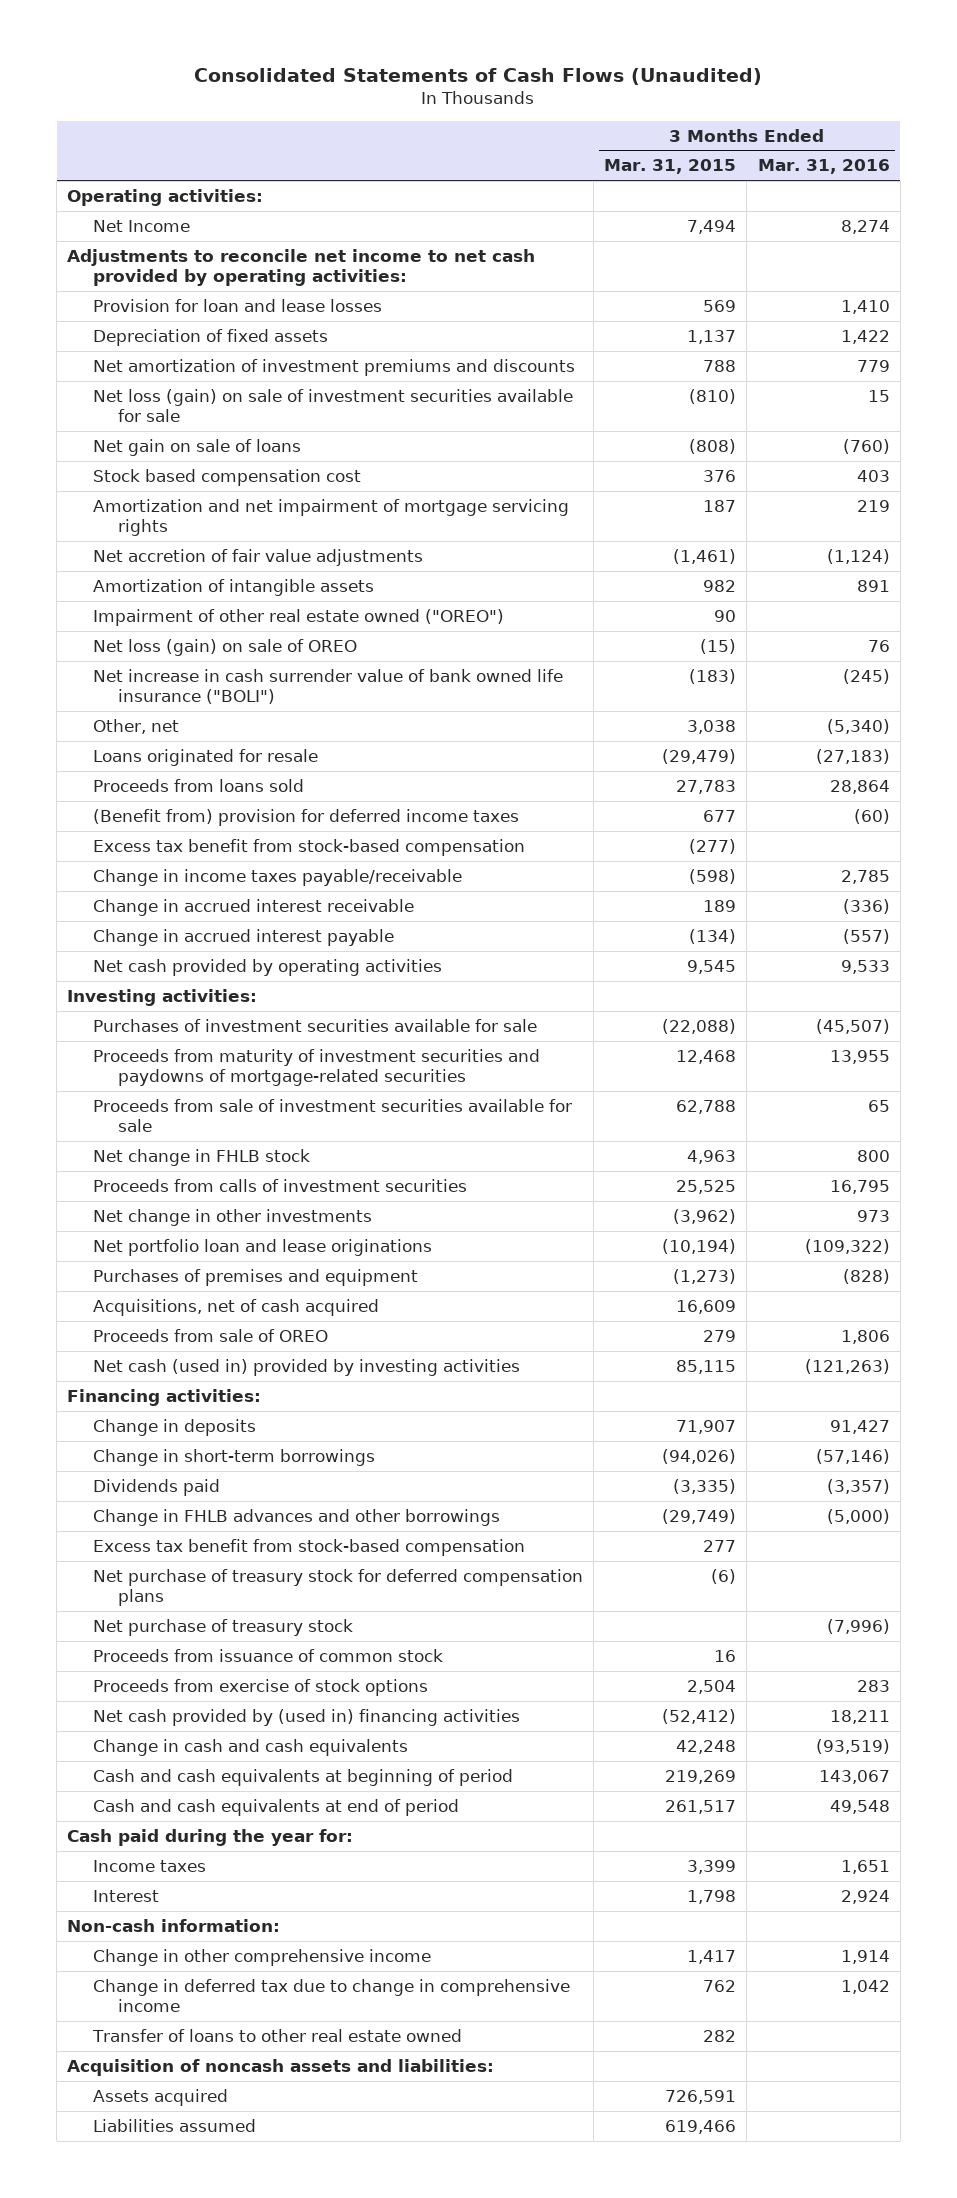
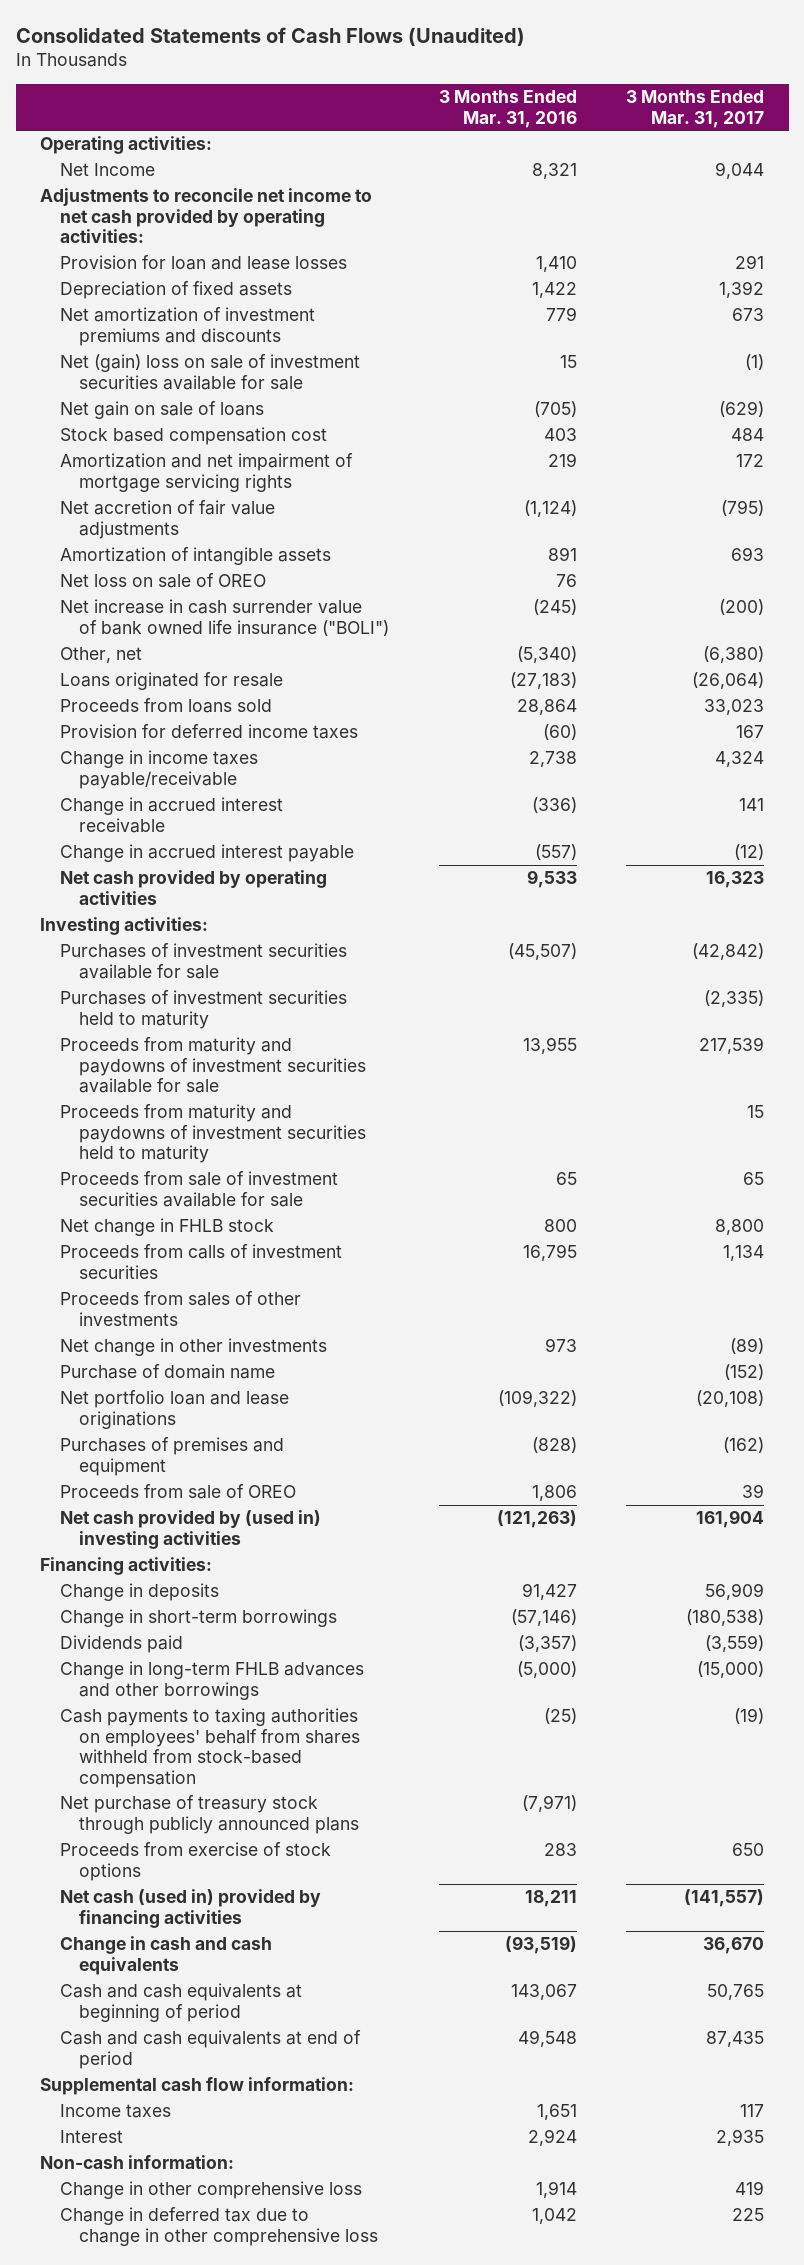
- | 3 Months Ended Mar. 31, 2015 | 3 Months Ended Mar. 31, 2016
+ | 3 Months Ended Mar. 31, 2016 | 3 Months Ended Mar. 31, 2017
- Net Income | 7,494 | 8,274
+ Net Income | 8,321 | 9,044
- Net loss (gain) on sale of investment securities available for sale | (810) | 15
- Net gain on sale of loans | (808) | (760)
+ Net (gain) loss on sale of investment securities available for sale | 15 | (1)
+ Net gain on sale of loans | (705) | (629)
- Impairment of other real estate owned ("OREO") | 90 |
- Net loss (gain) on sale of OREO | (15) | 76
+ Net loss on sale of OREO | 76 |
- (Benefit from) provision for deferred income taxes | 677 | (60)
- Excess tax benefit from stock-based compensation | (277) |
- Change in income taxes payable/receivable | (598) | 2,785
+ Provision for deferred income taxes | (60) | 167
+ Change in income taxes payable/receivable | 2,738 | 4,324
- Proceeds from maturity of investment securities and paydowns of mortgage-related securities | 12,468 | 13,955
+ Purchases of investment securities held to maturity | | (2,335)
+ Proceeds from maturity and paydowns of investment securities available for sale | 13,955 | 217,539
+ Proceeds from maturity and paydowns of investment securities held to maturity | | 15
+ Proceeds from sales of other investments
+ Purchase of domain name | | (152)
- Acquisitions, net of cash acquired | 16,609 |
- Net cash (used in) provided by investing activities | 85,115 | (121,263)
+ Net cash provided by (used in) investing activities | (121,263) | 161,904
- Change in FHLB advances and other borrowings | (29,749) | (5,000)
- Excess tax benefit from stock-based compensation | 277 |
- Net purchase of treasury stock for deferred compensation plans | (6) |
- Net purchase of treasury stock | | (7,996)
- Proceeds from issuance of common stock | 16 |
+ Change in long-term FHLB advances and other borrowings | (5,000) | (15,000)
+ Cash payments to taxing authorities on employees' behalf from shares withheld from stock-based compensation | (25) | (19)
+ Net purchase of treasury stock through publicly announced plans | (7,971) |
- Net cash provided by (used in) financing activities | (52,412) | 18,211
+ Net cash (used in) provided by financing activities | 18,211 | (141,557)
- Cash paid during the year for:
+ Supplemental cash flow information:
- Change in other comprehensive income | 1,417 | 1,914
- Change in deferred tax due to change in comprehensive income | 762 | 1,042
- Transfer of loans to other real estate owned | 282 |
- Acquisition of noncash assets and liabilities:
- Assets acquired | 726,591 |
- Liabilities assumed | 619,466 |
+ Change in other comprehensive loss | 1,914 | 419
+ Change in deferred tax due to change in other comprehensive loss | 1,042 | 225

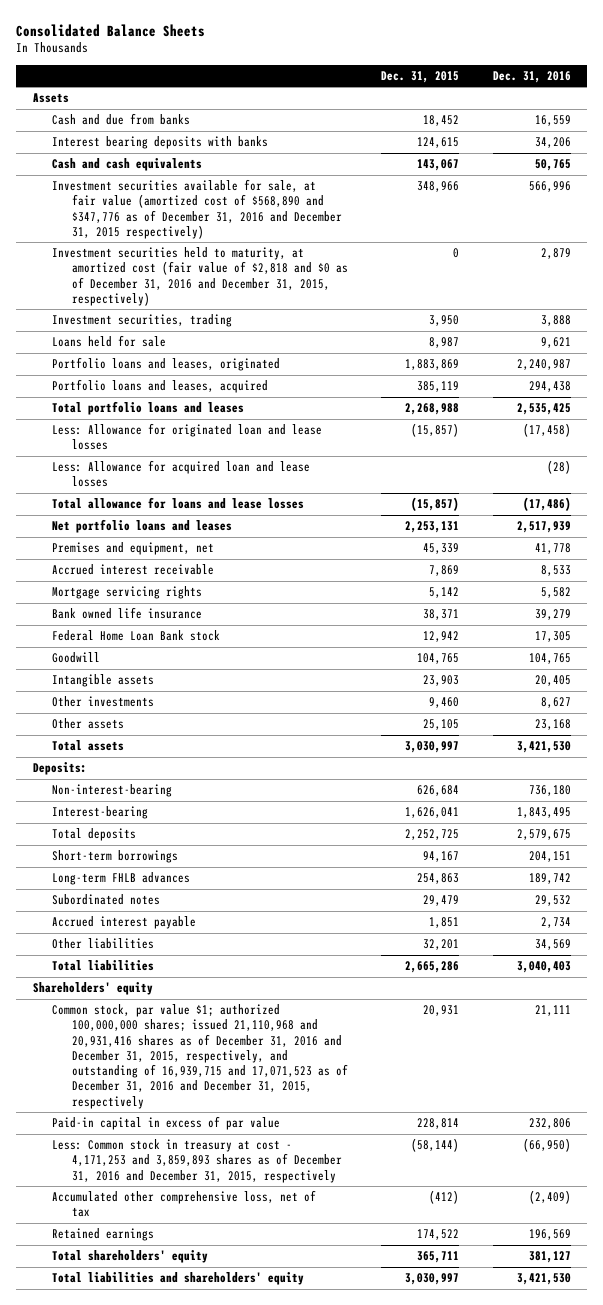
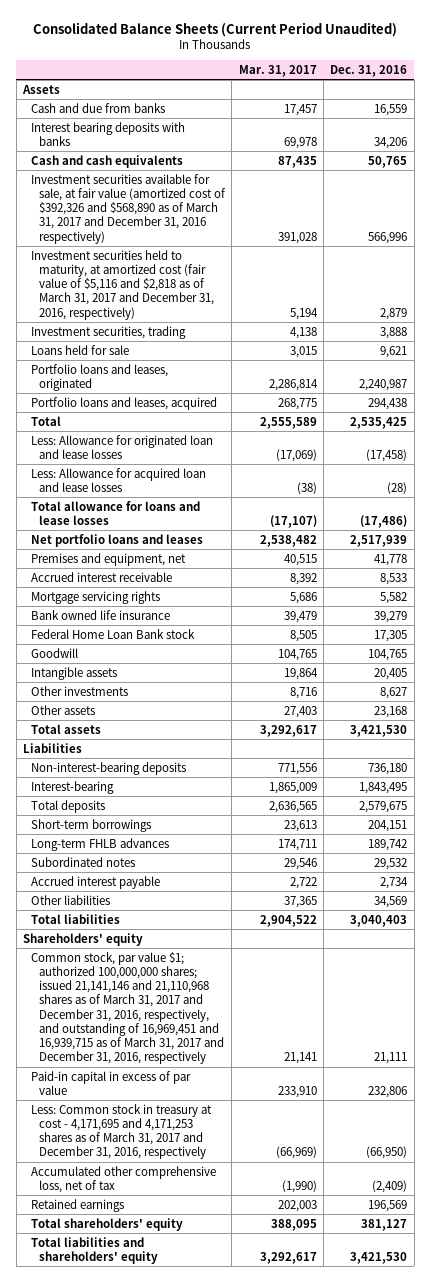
- Consolidated Balance Sheets
+ Consolidated Balance Sheets (Current Period Unaudited)
- | Dec. 31, 2015 | Dec. 31, 2016
+ | Mar. 31, 2017 | Dec. 31, 2016
- Investment securities available for sale, at fair value (amortized cost of $568,890 and $347,776 as of December 31, 2016 and December 31, 2015 respectively) | 348,966 | 566,996
- Investment securities held to maturity, at amortized cost (fair value of $2,818 and $0 as of December 31, 2016 and December 31, 2015, respectively) | 0 | 2,879
+ Investment securities available for sale, at fair value (amortized cost of $392,326 and $568,890 as of March 31, 2017 and December 31, 2016 respectively) | 391,028 | 566,996
+ Investment securities held to maturity, at amortized cost (fair value of $5,116 and $2,818 as of March 31, 2017 and December 31, 2016, respectively) | 5,194 | 2,879
- Total portfolio loans and leases | 2,268,988 | 2,535,425
+ Total | 2,555,589 | 2,535,425
- Deposits:
- Non-interest-bearing | 626,684 | 736,180
+ Liabilities
+ Non-interest-bearing deposits | 771,556 | 736,180
- Common stock, par value $1; authorized 100,000,000 shares; issued 21,110,968 and 20,931,416 shares as of December 31, 2016 and December 31, 2015, respectively, and outstanding of 16,939,715 and 17,071,523 as of December 31, 2016 and December 31, 2015, respectively | 20,931 | 21,111
+ Common stock, par value $1; authorized 100,000,000 shares; issued 21,141,146 and 21,110,968 shares as of March 31, 2017 and December 31, 2016, respectively, and outstanding of 16,969,451 and 16,939,715 as of March 31, 2017 and December 31, 2016, respectively | 21,141 | 21,111
- Less: Common stock in treasury at cost - 4,171,253 and 3,859,893 shares as of December 31, 2016 and December 31, 2015, respectively | (58,144) | (66,950)
+ Less: Common stock in treasury at cost - 4,171,695 and 4,171,253 shares as of March 31, 2017 and December 31, 2016, respectively | (66,969) | (66,950)

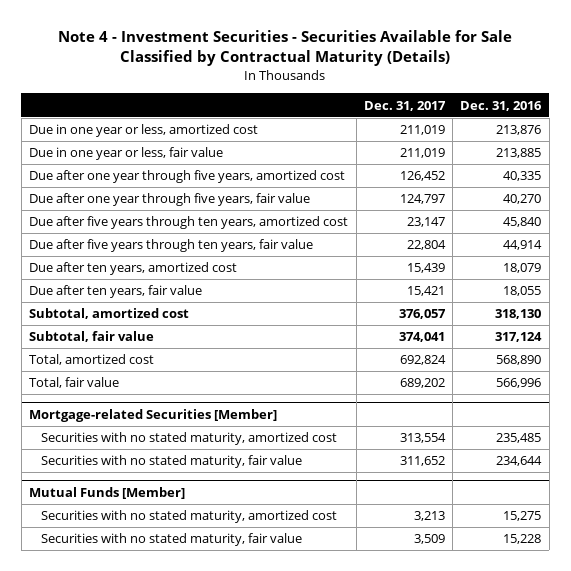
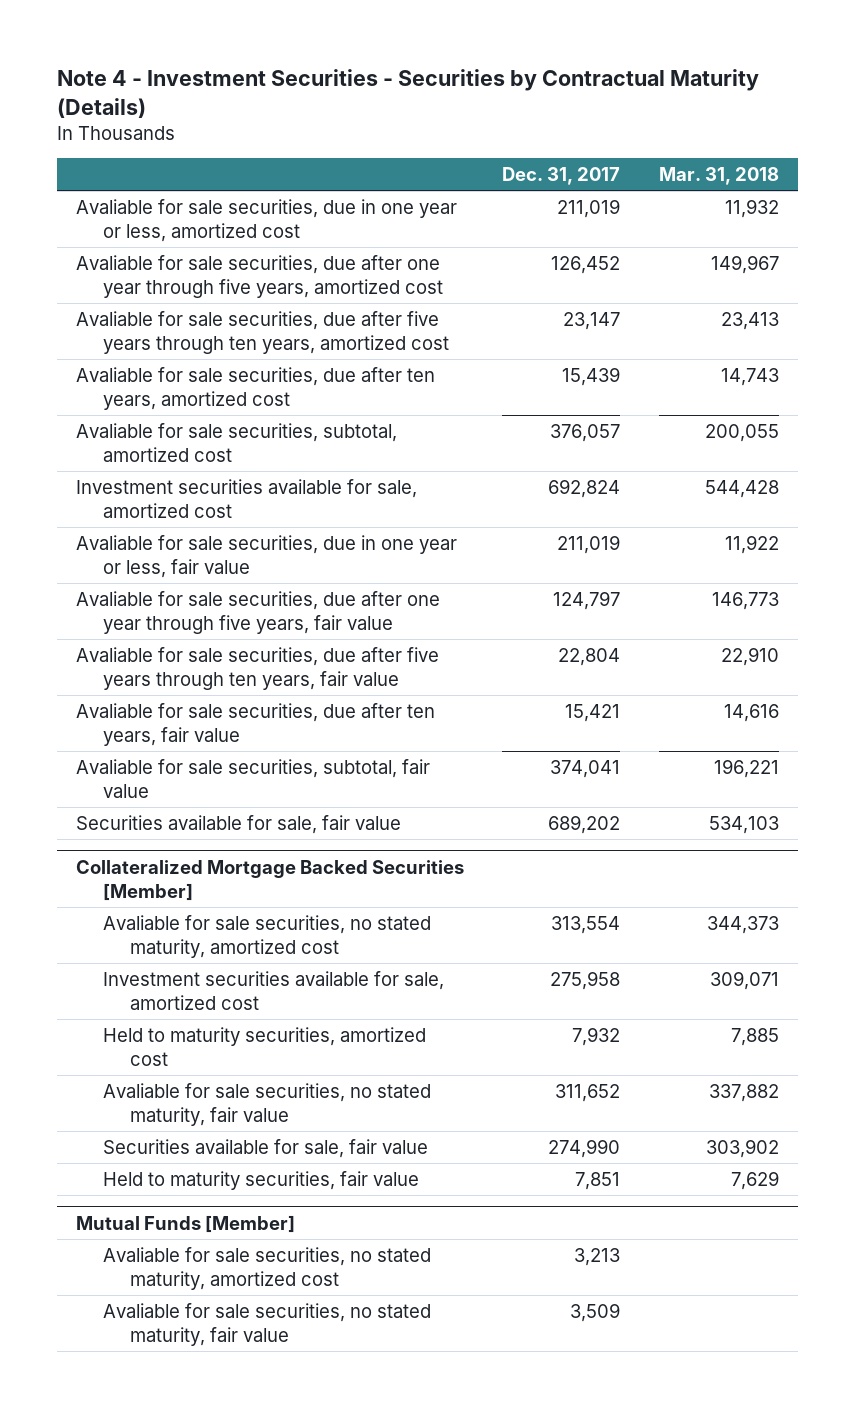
- Note 4 - Investment Securities - Securities Available for Sale Classified by Contractual Maturity (Details)
+ Note 4 - Investment Securities - Securities by Contractual Maturity (Details)
- | Dec. 31, 2017 | Dec. 31, 2016
+ | Dec. 31, 2017 | Mar. 31, 2018
- Due in one year or less, amortized cost | 211,019 | 213,876
- Due in one year or less, fair value | 211,019 | 213,885
- Due after one year through five years, amortized cost | 126,452 | 40,335
- Due after one year through five years, fair value | 124,797 | 40,270
- Due after five years through ten years, amortized cost | 23,147 | 45,840
- Due after five years through ten years, fair value | 22,804 | 44,914
- Due after ten years, amortized cost | 15,439 | 18,079
- Due after ten years, fair value | 15,421 | 18,055
- Subtotal, amortized cost | 376,057 | 318,130
- Subtotal, fair value | 374,041 | 317,124
- Total, amortized cost | 692,824 | 568,890
- Total, fair value | 689,202 | 566,996
- Mortgage-related Securities [Member]
- Securities with no stated maturity, amortized cost | 313,554 | 235,485
- Securities with no stated maturity, fair value | 311,652 | 234,644
+ Avaliable for sale securities, due in one year or less, amortized cost | 211,019 | 11,932
+ Avaliable for sale securities, due after one year through five years, amortized cost | 126,452 | 149,967
+ Avaliable for sale securities, due after five years through ten years, amortized cost | 23,147 | 23,413
+ Avaliable for sale securities, due after ten years, amortized cost | 15,439 | 14,743
+ Avaliable for sale securities, subtotal, amortized cost | 376,057 | 200,055
+ Investment securities available for sale, amortized cost | 692,824 | 544,428
+ Avaliable for sale securities, due in one year or less, fair value | 211,019 | 11,922
+ Avaliable for sale securities, due after one year through five years, fair value | 124,797 | 146,773
+ Avaliable for sale securities, due after five years through ten years, fair value | 22,804 | 22,910
+ Avaliable for sale securities, due after ten years, fair value | 15,421 | 14,616
+ Avaliable for sale securities, subtotal, fair value | 374,041 | 196,221
+ Securities available for sale, fair value | 689,202 | 534,103
+ Collateralized Mortgage Backed Securities [Member]
+ Avaliable for sale securities, no stated maturity, amortized cost | 313,554 | 344,373
+ Investment securities available for sale, amortized cost | 275,958 | 309,071
+ Held to maturity securities, amortized cost | 7,932 | 7,885
+ Avaliable for sale securities, no stated maturity, fair value | 311,652 | 337,882
+ Securities available for sale, fair value | 274,990 | 303,902
+ Held to maturity securities, fair value | 7,851 | 7,629
@ Mutual Funds [Member]
- Securities with no stated maturity, amortized cost | 3,213 | 15,275
- Securities with no stated maturity, fair value | 3,509 | 15,228
+ Avaliable for sale securities, no stated maturity, amortized cost | 3,213 |
+ Avaliable for sale securities, no stated maturity, fair value | 3,509 |

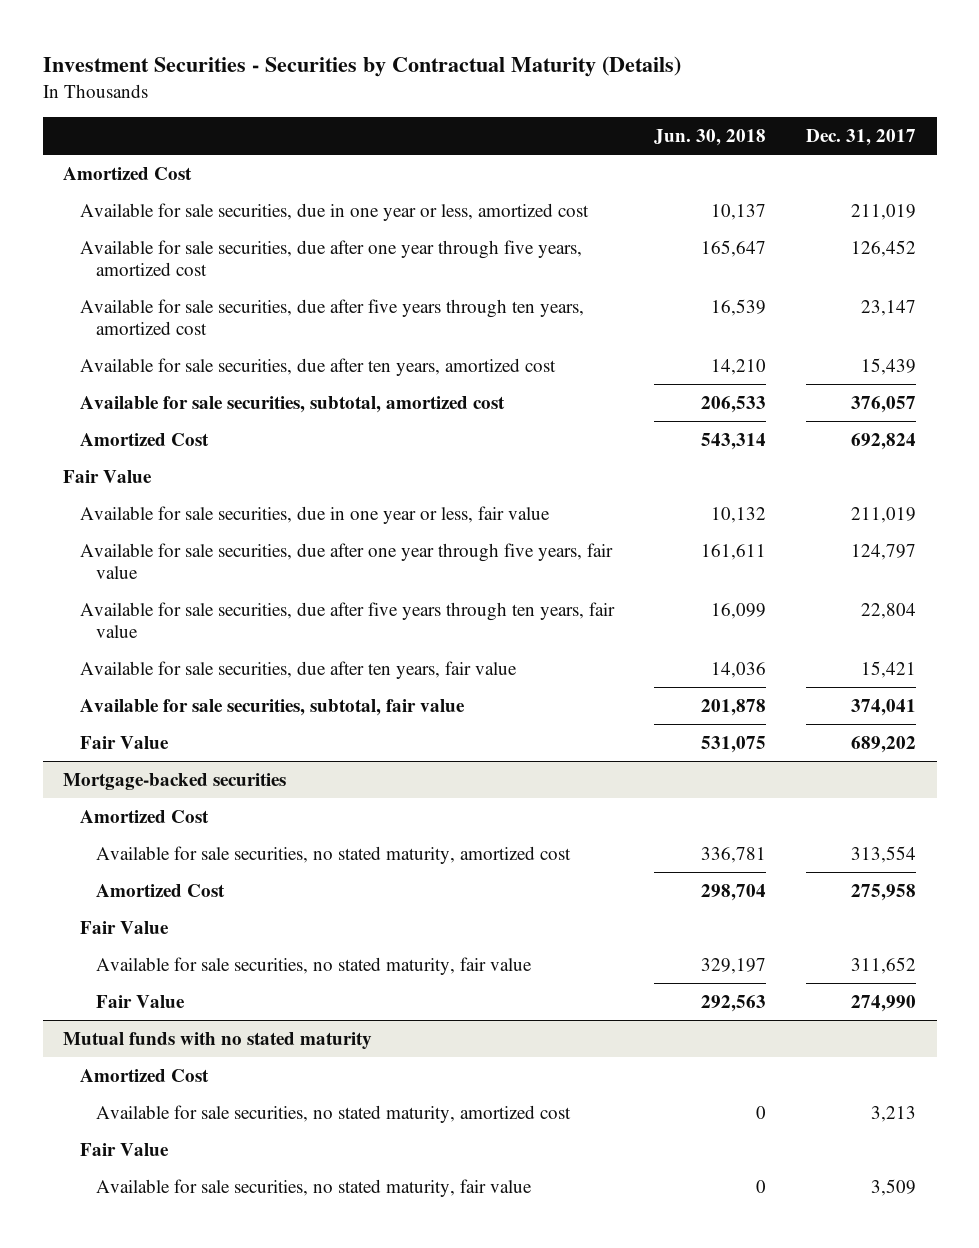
- Note 4 - Investment Securities - Securities by Contractual Maturity (Details)
+ Investment Securities - Securities by Contractual Maturity (Details)
- | Dec. 31, 2017 | Mar. 31, 2018
+ | Jun. 30, 2018 | Dec. 31, 2017
- Avaliable for sale securities, due in one year or less, amortized cost | 211,019 | 11,932
- Avaliable for sale securities, due after one year through five years, amortized cost | 126,452 | 149,967
- Avaliable for sale securities, due after five years through ten years, amortized cost | 23,147 | 23,413
- Avaliable for sale securities, due after ten years, amortized cost | 15,439 | 14,743
- Avaliable for sale securities, subtotal, amortized cost | 376,057 | 200,055
- Investment securities available for sale, amortized cost | 692,824 | 544,428
- Avaliable for sale securities, due in one year or less, fair value | 211,019 | 11,922
- Avaliable for sale securities, due after one year through five years, fair value | 124,797 | 146,773
- Avaliable for sale securities, due after five years through ten years, fair value | 22,804 | 22,910
- Avaliable for sale securities, due after ten years, fair value | 15,421 | 14,616
- Avaliable for sale securities, subtotal, fair value | 374,041 | 196,221
- Securities available for sale, fair value | 689,202 | 534,103
- Collateralized Mortgage Backed Securities [Member]
- Avaliable for sale securities, no stated maturity, amortized cost | 313,554 | 344,373
- Investment securities available for sale, amortized cost | 275,958 | 309,071
- Held to maturity securities, amortized cost | 7,932 | 7,885
- Avaliable for sale securities, no stated maturity, fair value | 311,652 | 337,882
- Securities available for sale, fair value | 274,990 | 303,902
- Held to maturity securities, fair value | 7,851 | 7,629
- Mutual Funds [Member]
- Avaliable for sale securities, no stated maturity, amortized cost | 3,213 |
- Avaliable for sale securities, no stated maturity, fair value | 3,509 |
+ Amortized Cost
+ Available for sale securities, due in one year or less, amortized cost | 10,137 | 211,019
+ Available for sale securities, due after one year through five years, amortized cost | 165,647 | 126,452
+ Available for sale securities, due after five years through ten years, amortized cost | 16,539 | 23,147
+ Available for sale securities, due after ten years, amortized cost | 14,210 | 15,439
+ Available for sale securities, subtotal, amortized cost | 206,533 | 376,057
+ Amortized Cost | 543,314 | 692,824
+ Fair Value
+ Available for sale securities, due in one year or less, fair value | 10,132 | 211,019
+ Available for sale securities, due after one year through five years, fair value | 161,611 | 124,797
+ Available for sale securities, due after five years through ten years, fair value | 16,099 | 22,804
+ Available for sale securities, due after ten years, fair value | 14,036 | 15,421
+ Available for sale securities, subtotal, fair value | 201,878 | 374,041
+ Fair Value | 531,075 | 689,202
+ Mortgage-backed securities
+ Amortized Cost
+ Available for sale securities, no stated maturity, amortized cost | 336,781 | 313,554
+ Amortized Cost | 298,704 | 275,958
+ Fair Value
+ Available for sale securities, no stated maturity, fair value | 329,197 | 311,652
+ Fair Value | 292,563 | 274,990
+ Mutual funds with no stated maturity
+ Amortized Cost
+ Available for sale securities, no stated maturity, amortized cost | 0 | 3,213
+ Fair Value
+ Available for sale securities, no stated maturity, fair value | 0 | 3,509

